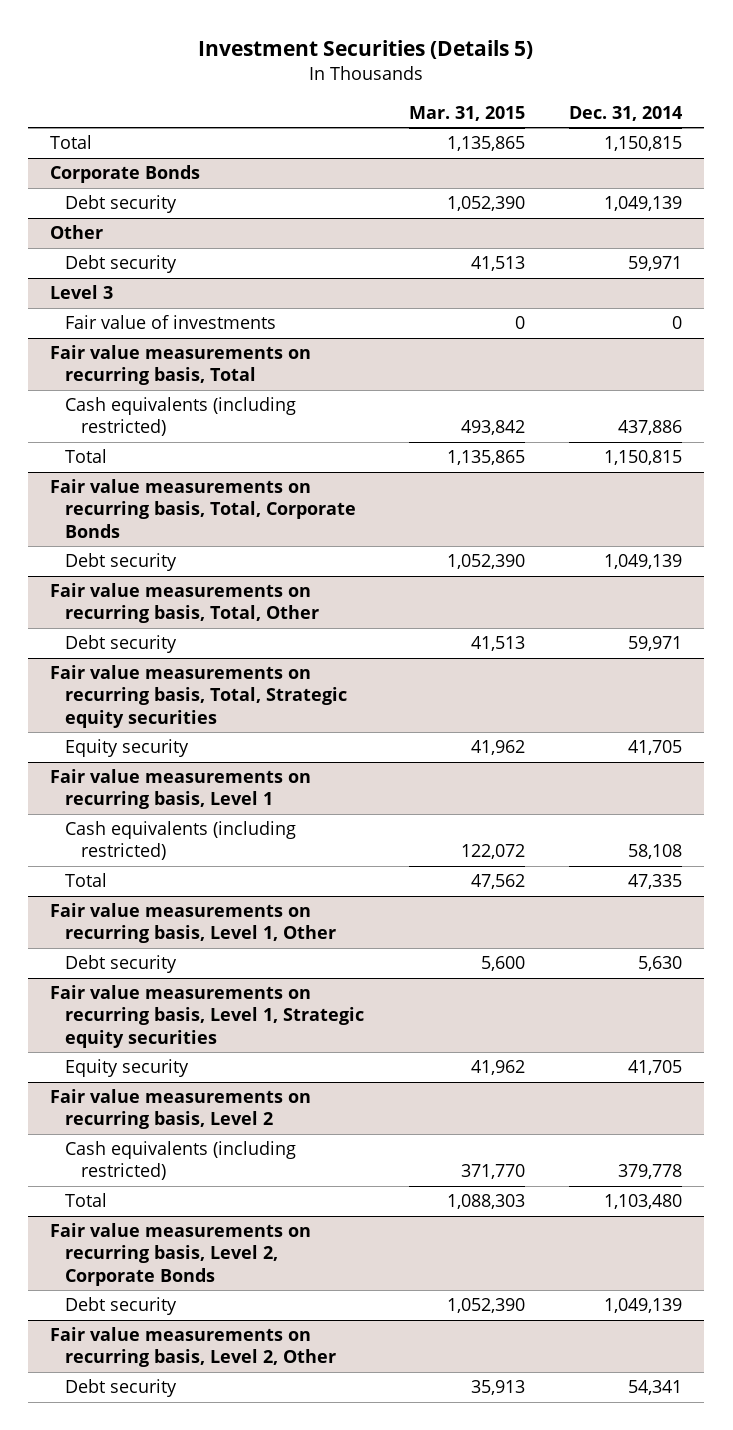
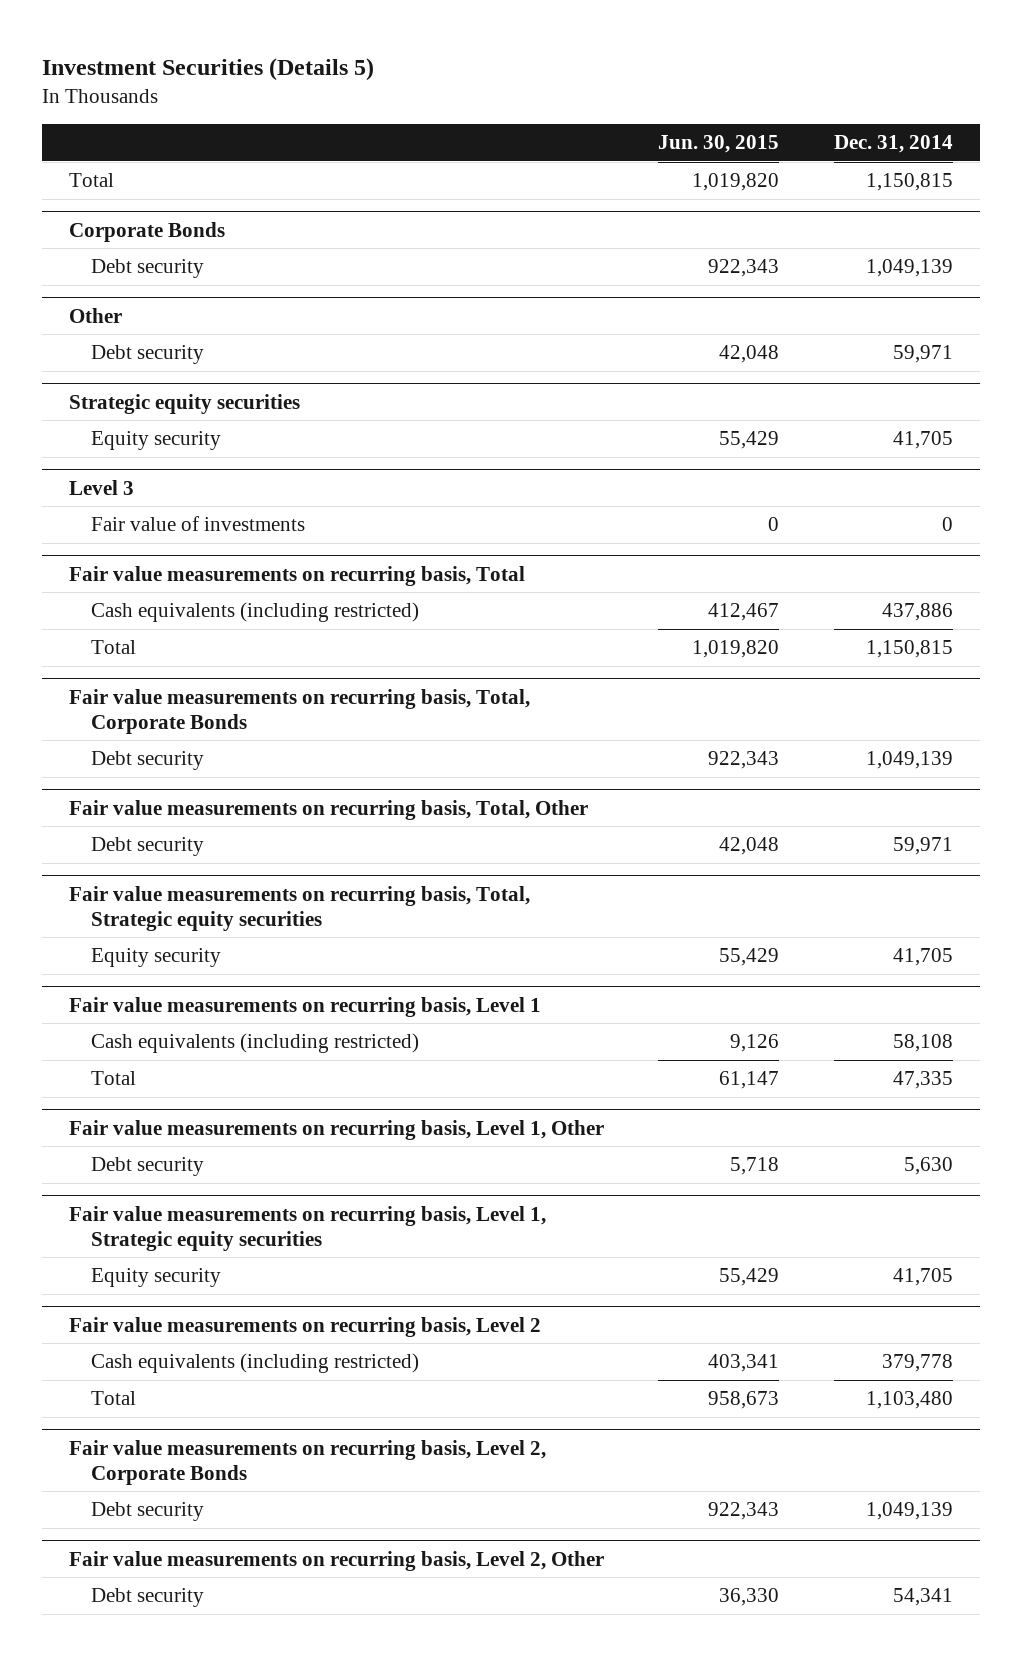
- | Mar. 31, 2015 | Dec. 31, 2014
+ | Jun. 30, 2015 | Dec. 31, 2014
+ Strategic equity securities
+ Equity security | 55,429 | 41,705

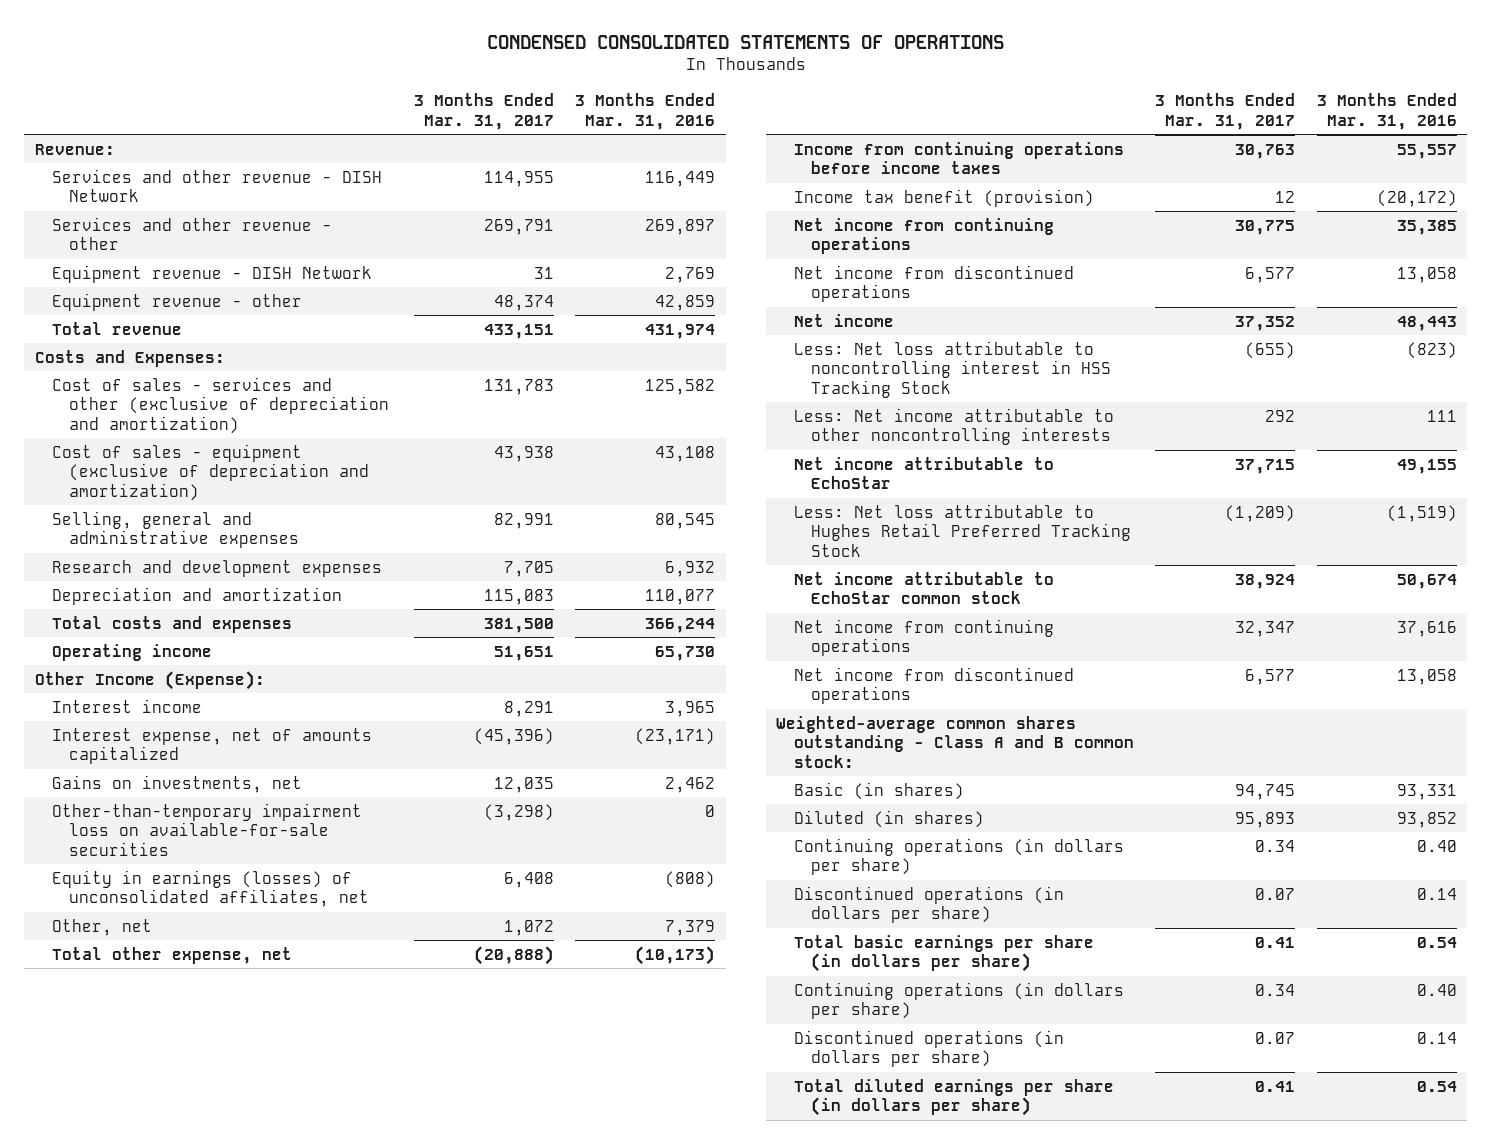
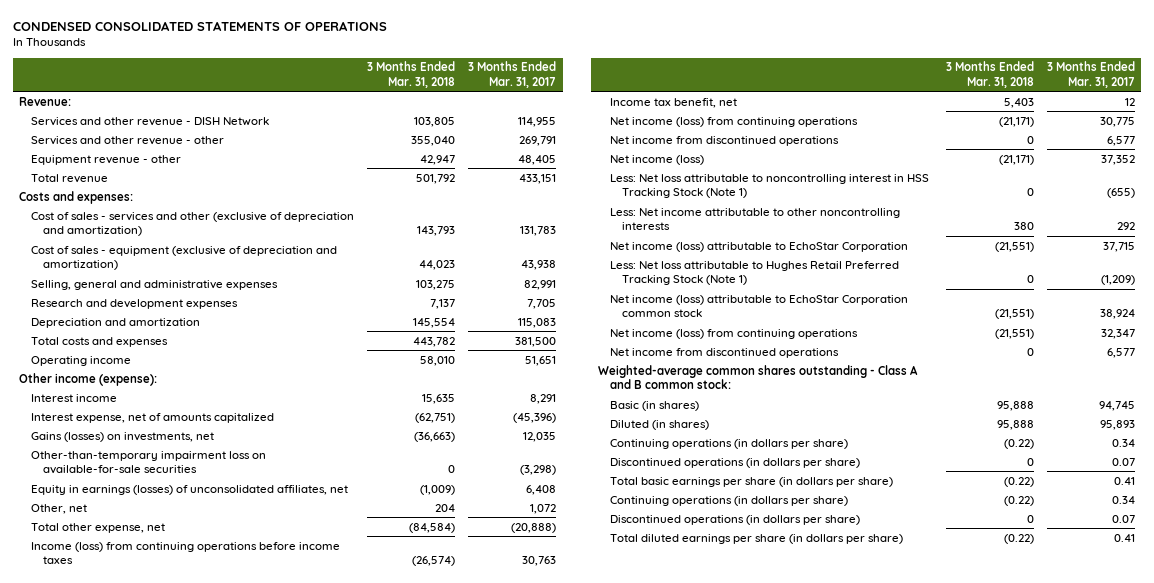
- | 3 Months Ended Mar. 31, 2017 | 3 Months Ended Mar. 31, 2016
+ | 3 Months Ended Mar. 31, 2018 | 3 Months Ended Mar. 31, 2017
- Equipment revenue - DISH Network | 31 | 2,769
- Equipment revenue - other | 48,374 | 42,859
+ Equipment revenue - other | 42,947 | 48,405
- Costs and Expenses:
+ Costs and expenses:
- Other Income (Expense):
+ Other income (expense):
- Gains on investments, net | 12,035 | 2,462
+ Gains (losses) on investments, net | (36,663) | 12,035
- Income from continuing operations before income taxes | 30,763 | 55,557
- Income tax benefit (provision) | 12 | (20,172)
- Net income from continuing operations | 30,775 | 35,385
+ Income (loss) from continuing operations before income taxes | (26,574) | 30,763
+ Income tax benefit, net | 5,403 | 12
+ Net income (loss) from continuing operations | (21,171) | 30,775
- Net income | 37,352 | 48,443
- Less: Net loss attributable to noncontrolling interest in HSS Tracking Stock | (655) | (823)
+ Net income (loss) | (21,171) | 37,352
+ Less: Net loss attributable to noncontrolling interest in HSS Tracking Stock (Note 1) | 0 | (655)
- Net income attributable to EchoStar | 37,715 | 49,155
- Less: Net loss attributable to Hughes Retail Preferred Tracking Stock | (1,209) | (1,519)
- Net income attributable to EchoStar common stock | 38,924 | 50,674
- Net income from continuing operations | 32,347 | 37,616
+ Net income (loss) attributable to EchoStar Corporation | (21,551) | 37,715
+ Less: Net loss attributable to Hughes Retail Preferred Tracking Stock (Note 1) | 0 | (1,209)
+ Net income (loss) attributable to EchoStar Corporation common stock | (21,551) | 38,924
+ Net income (loss) from continuing operations | (21,551) | 32,347

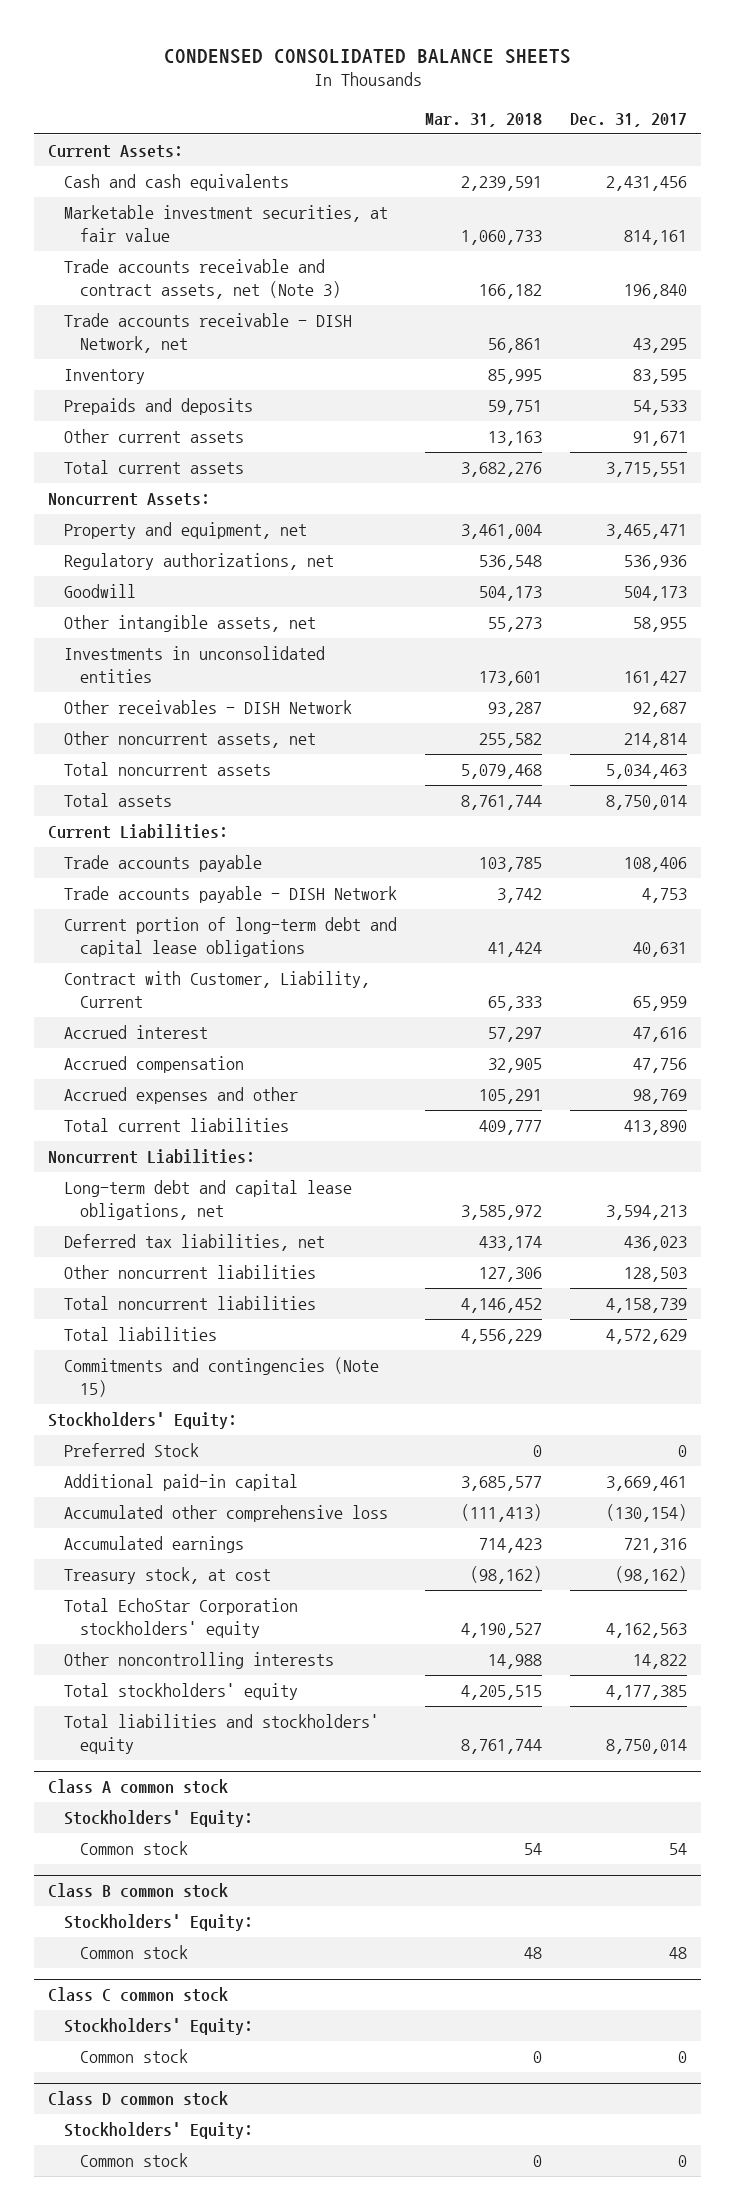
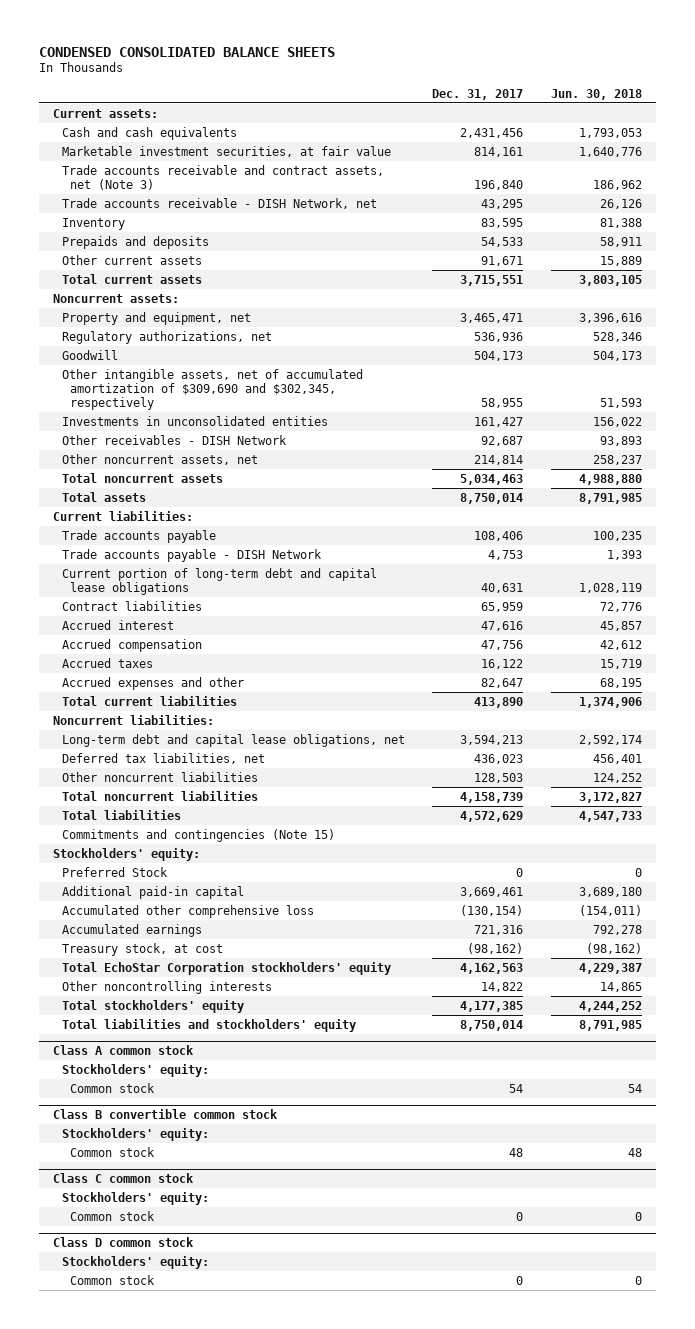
- | Mar. 31, 2018 | Dec. 31, 2017
+ | Dec. 31, 2017 | Jun. 30, 2018
- Current Assets:
+ Current assets:
- Noncurrent Assets:
+ Noncurrent assets:
- Other intangible assets, net | 55,273 | 58,955
+ Other intangible assets, net of accumulated amortization of $309,690 and $302,345, respectively | 58,955 | 51,593
- Current Liabilities:
+ Current liabilities:
- Contract with Customer, Liability, Current | 65,333 | 65,959
+ Contract liabilities | 65,959 | 72,776
- Accrued expenses and other | 105,291 | 98,769
+ Accrued taxes | 16,122 | 15,719
+ Accrued expenses and other | 82,647 | 68,195
- Noncurrent Liabilities:
+ Noncurrent liabilities:
- Stockholders' Equity:
+ Stockholders' equity:
@ Class A common stock
- Stockholders' Equity:
+ Stockholders' equity:
- Class B common stock
- Stockholders' Equity:
+ Class B convertible common stock
+ Stockholders' equity:
@ Class C common stock
- Stockholders' Equity:
+ Stockholders' equity:
@ Class D common stock
- Stockholders' Equity:
+ Stockholders' equity:

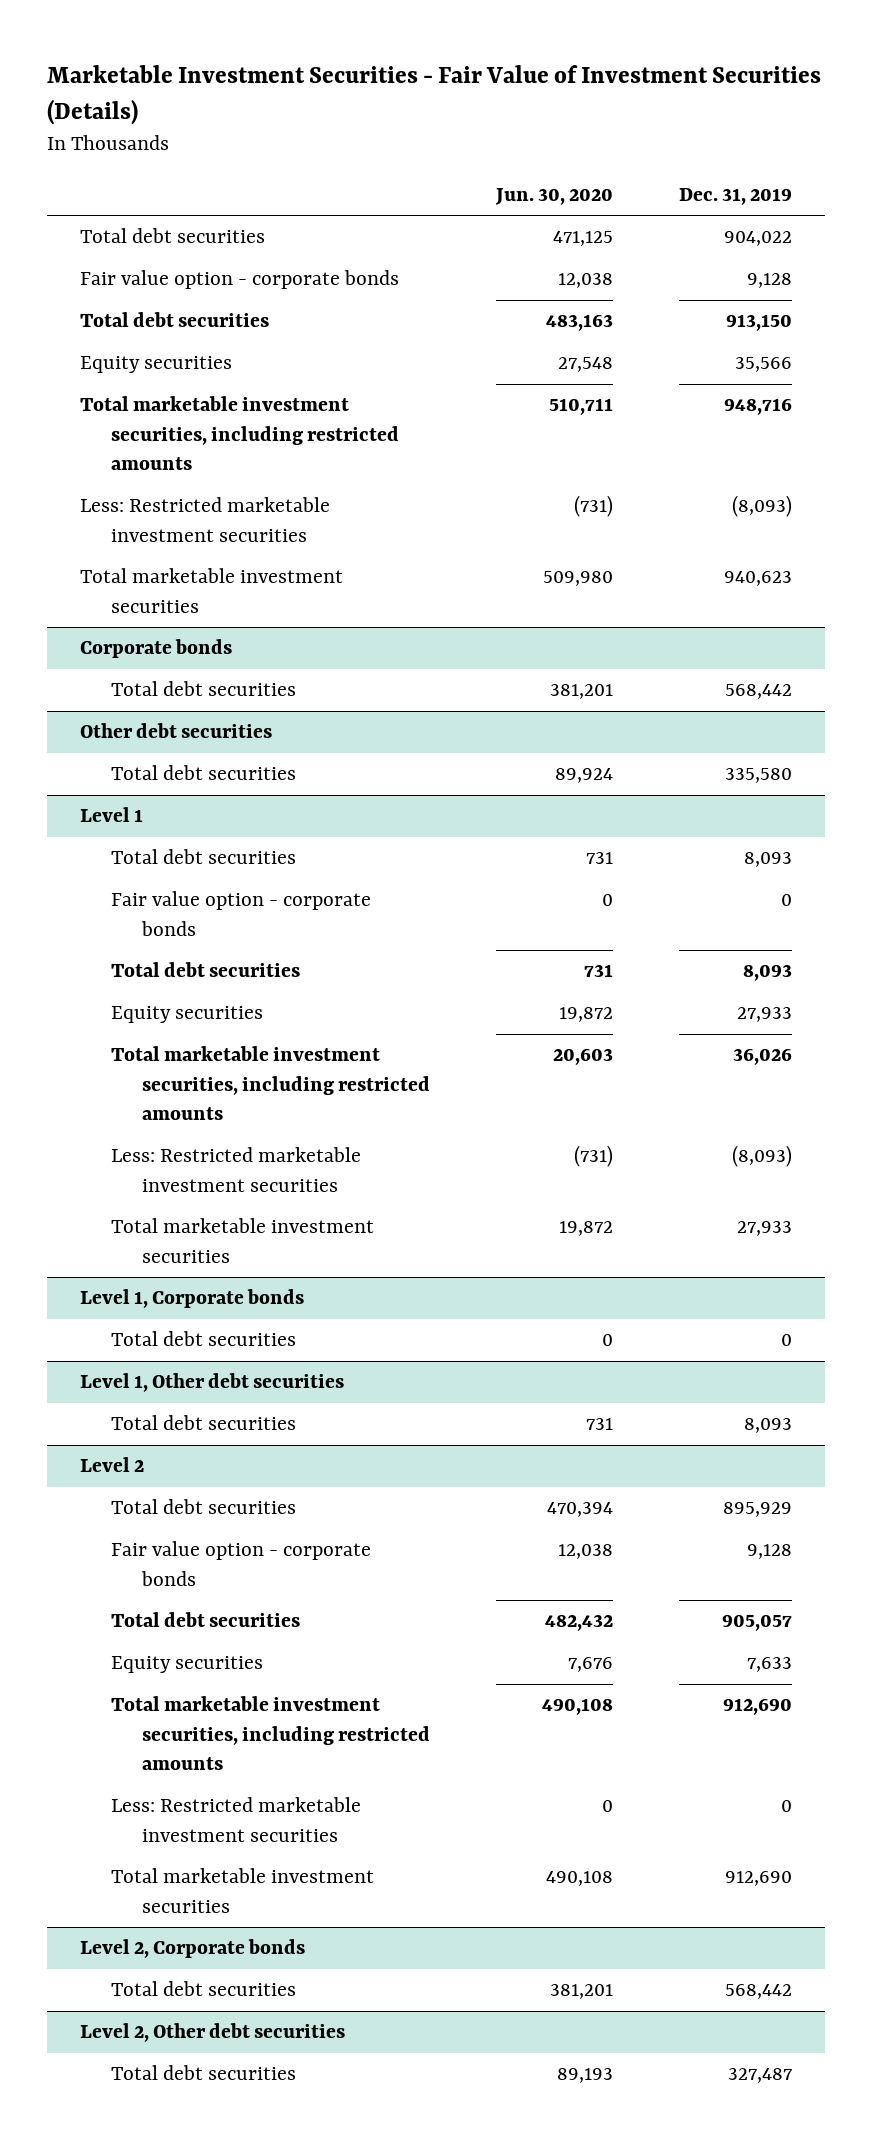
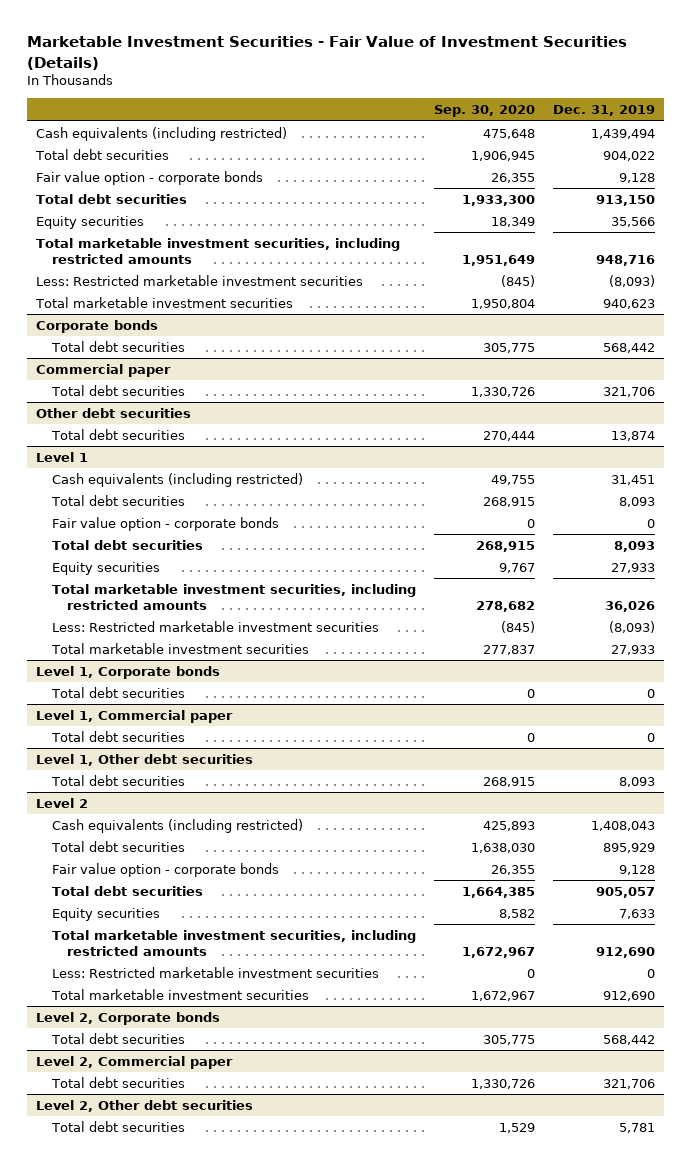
- | Jun. 30, 2020 | Dec. 31, 2019
+ | Sep. 30, 2020 | Dec. 31, 2019
+ Cash equivalents (including restricted) | 475,648 | 1,439,494
+ Commercial paper
+ Total debt securities | 1,330,726 | 321,706
@ Other debt securities
- Total debt securities | 89,924 | 335,580
+ Total debt securities | 270,444 | 13,874
@ Level 1
+ Cash equivalents (including restricted) | 49,755 | 31,451
+ Level 1, Commercial paper
+ Total debt securities | 0 | 0
@ Level 2
+ Cash equivalents (including restricted) | 425,893 | 1,408,043
+ Level 2, Commercial paper
+ Total debt securities | 1,330,726 | 321,706
@ Level 2, Other debt securities
- Total debt securities | 89,193 | 327,487
+ Total debt securities | 1,529 | 5,781

